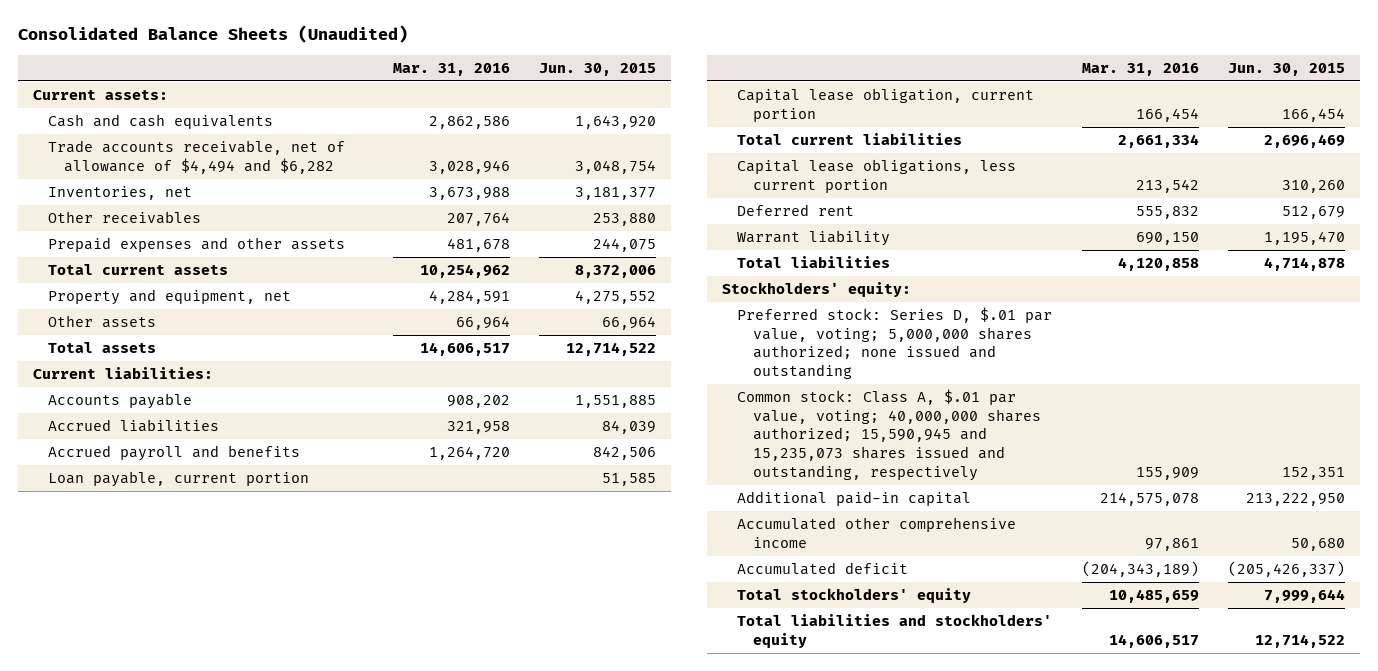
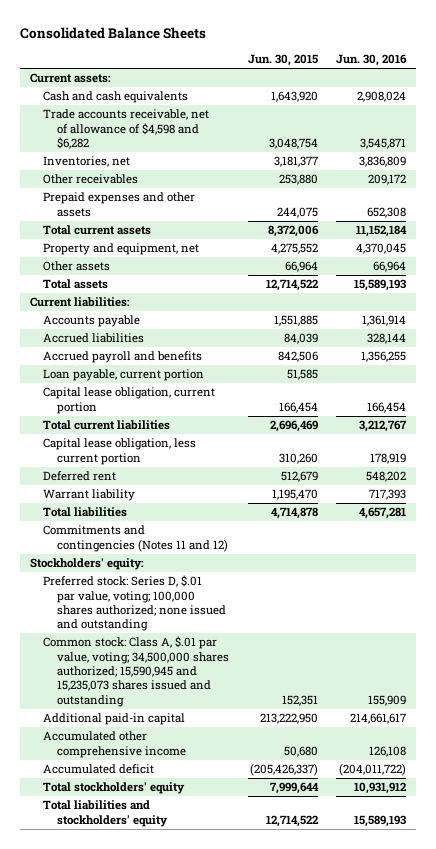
- Consolidated Balance Sheets (Unaudited)
+ Consolidated Balance Sheets
- | Mar. 31, 2016 | Jun. 30, 2015
+ | Jun. 30, 2015 | Jun. 30, 2016
- Trade accounts receivable, net of allowance of $4,494 and $6,282 | 3,028,946 | 3,048,754
+ Trade accounts receivable, net of allowance of $4,598 and $6,282 | 3,048,754 | 3,545,871
- Capital lease obligations, less current portion | 213,542 | 310,260
+ Capital lease obligation, less current portion | 310,260 | 178,919
+ Commitments and contingencies (Notes 11 and 12)
- Preferred stock: Series D, $.01 par value, voting; 5,000,000 shares authorized; none issued and outstanding
- Common stock: Class A, $.01 par value, voting; 40,000,000 shares authorized; 15,590,945 and 15,235,073 shares issued and outstanding, respectively | 155,909 | 152,351
+ Preferred stock: Series D, $.01 par value, voting; 100,000 shares authorized; none issued and outstanding
+ Common stock: Class A, $.01 par value, voting; 34,500,000 shares authorized; 15,590,945 and 15,235,073 shares issued and outstanding | 152,351 | 155,909

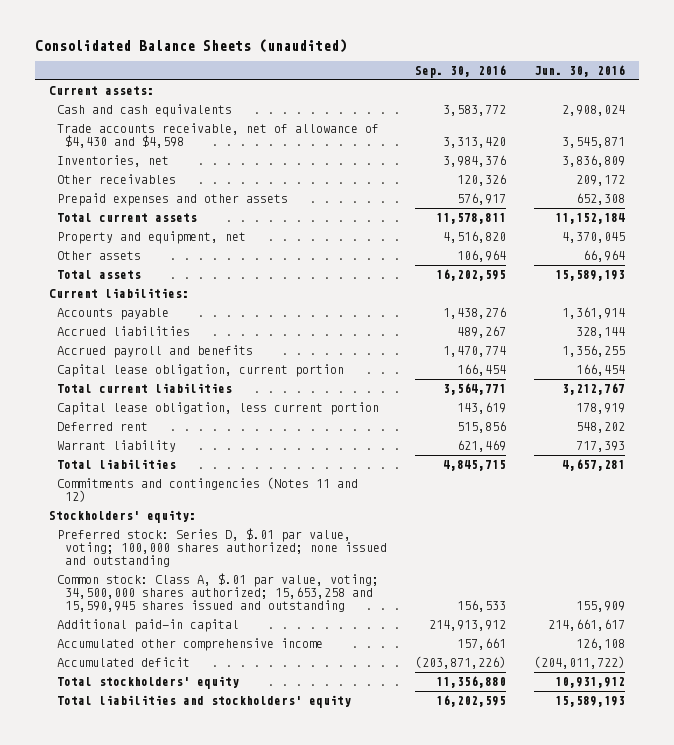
- Consolidated Balance Sheets
+ Consolidated Balance Sheets (unaudited)
- | Jun. 30, 2015 | Jun. 30, 2016
+ | Sep. 30, 2016 | Jun. 30, 2016
- Trade accounts receivable, net of allowance of $4,598 and $6,282 | 3,048,754 | 3,545,871
+ Trade accounts receivable, net of allowance of $4,430 and $4,598 | 3,313,420 | 3,545,871
- Loan payable, current portion | 51,585 |
- Common stock: Class A, $.01 par value, voting; 34,500,000 shares authorized; 15,590,945 and 15,235,073 shares issued and outstanding | 152,351 | 155,909
+ Common stock: Class A, $.01 par value, voting; 34,500,000 shares authorized; 15,653,258 and 15,590,945 shares issued and outstanding | 156,533 | 155,909

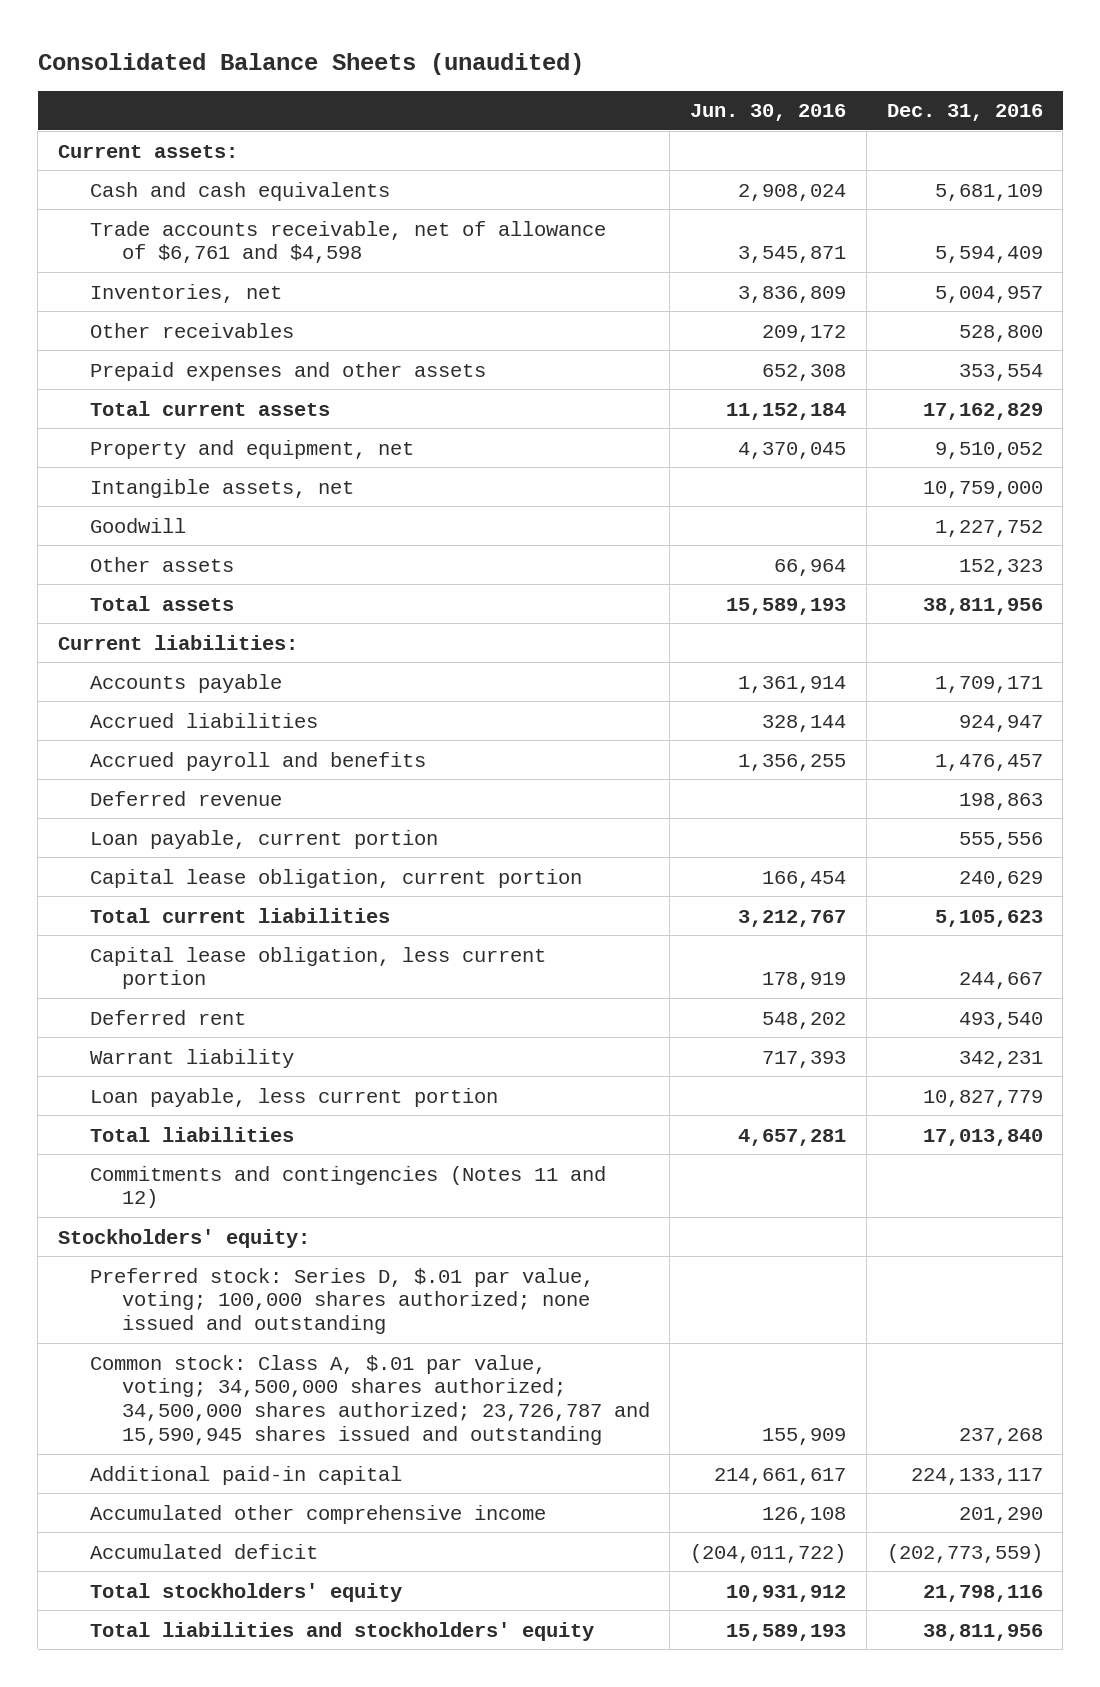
- | Sep. 30, 2016 | Jun. 30, 2016
+ | Jun. 30, 2016 | Dec. 31, 2016
- Trade accounts receivable, net of allowance of $4,430 and $4,598 | 3,313,420 | 3,545,871
+ Trade accounts receivable, net of allowance of $6,761 and $4,598 | 3,545,871 | 5,594,409
+ Intangible assets, net | | 10,759,000
+ Goodwill | | 1,227,752
+ Deferred revenue | | 198,863
+ Loan payable, current portion | | 555,556
+ Loan payable, less current portion | | 10,827,779
- Common stock: Class A, $.01 par value, voting; 34,500,000 shares authorized; 15,653,258 and 15,590,945 shares issued and outstanding | 156,533 | 155,909
+ Common stock: Class A, $.01 par value, voting; 34,500,000 shares authorized; 34,500,000 shares authorized; 23,726,787 and 15,590,945 shares issued and outstanding | 155,909 | 237,268

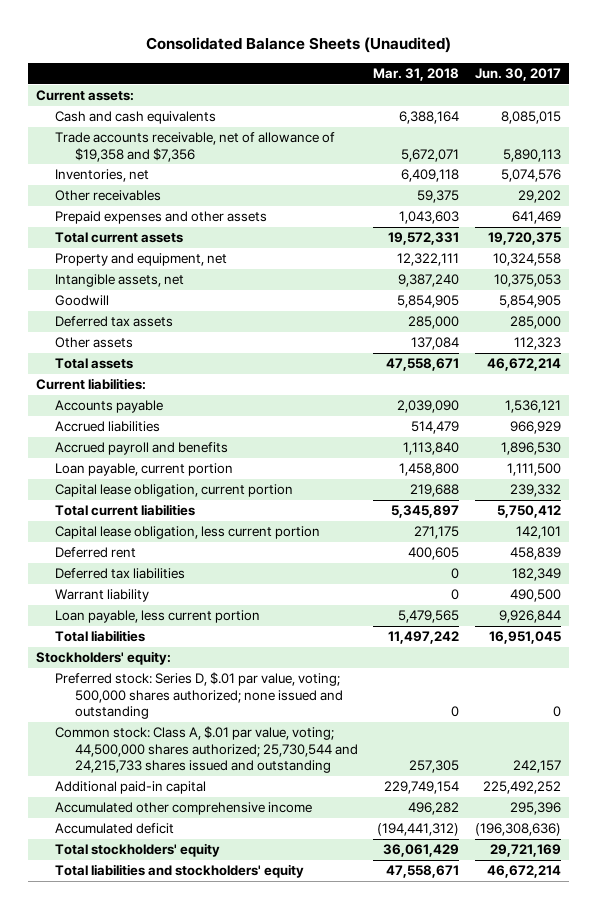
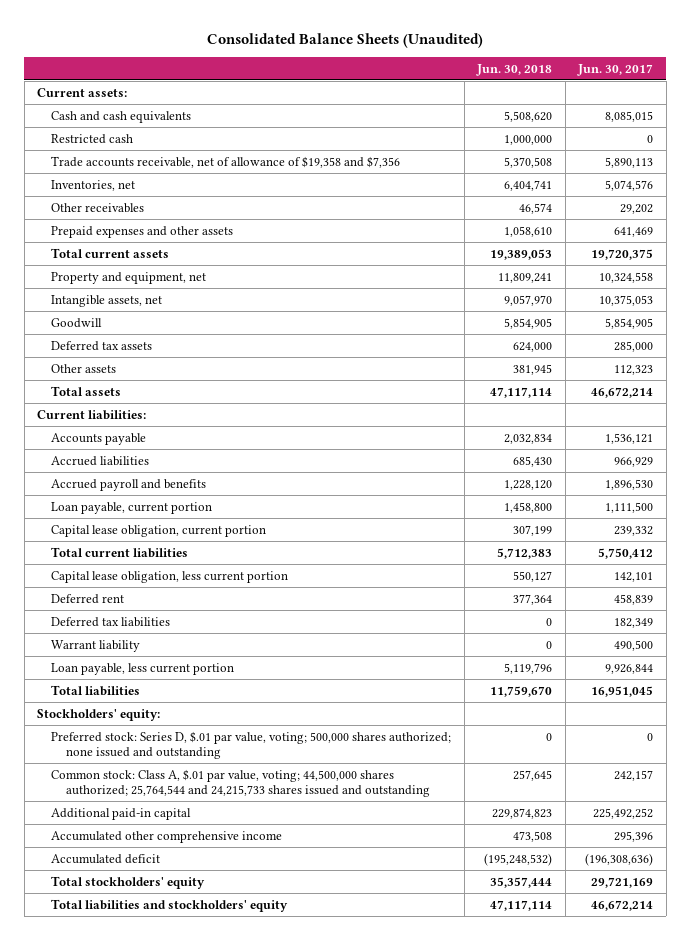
- | Mar. 31, 2018 | Jun. 30, 2017
+ | Jun. 30, 2018 | Jun. 30, 2017
+ Restricted cash | 1,000,000 | 0
- Common stock: Class A, $.01 par value, voting; 44,500,000 shares authorized; 25,730,544 and 24,215,733 shares issued and outstanding | 257,305 | 242,157
+ Common stock: Class A, $.01 par value, voting; 44,500,000 shares authorized; 25,764,544 and 24,215,733 shares issued and outstanding | 257,645 | 242,157

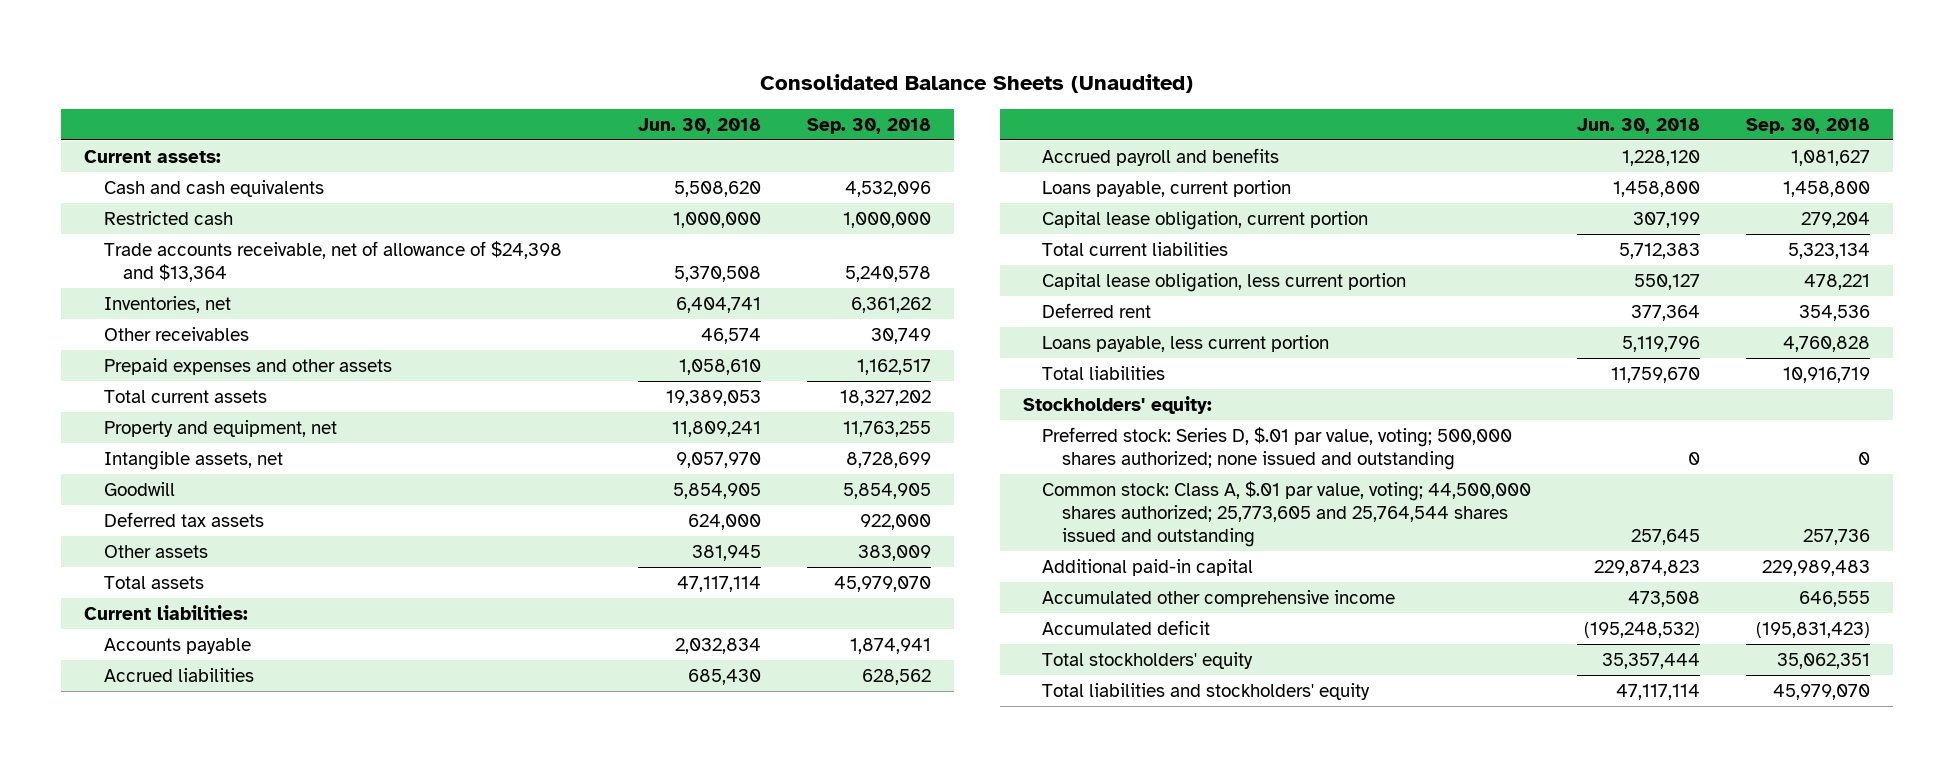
- | Jun. 30, 2018 | Jun. 30, 2017
+ | Jun. 30, 2018 | Sep. 30, 2018
- Trade accounts receivable, net of allowance of $19,358 and $7,356 | 5,370,508 | 5,890,113
+ Trade accounts receivable, net of allowance of $24,398 and $13,364 | 5,370,508 | 5,240,578
- Loan payable, current portion | 1,458,800 | 1,111,500
+ Loans payable, current portion | 1,458,800 | 1,458,800
- Deferred tax liabilities | 0 | 182,349
- Warrant liability | 0 | 490,500
- Loan payable, less current portion | 5,119,796 | 9,926,844
+ Loans payable, less current portion | 5,119,796 | 4,760,828
- Common stock: Class A, $.01 par value, voting; 44,500,000 shares authorized; 25,764,544 and 24,215,733 shares issued and outstanding | 257,645 | 242,157
+ Common stock: Class A, $.01 par value, voting; 44,500,000 shares authorized; 25,773,605 and 25,764,544 shares issued and outstanding | 257,645 | 257,736

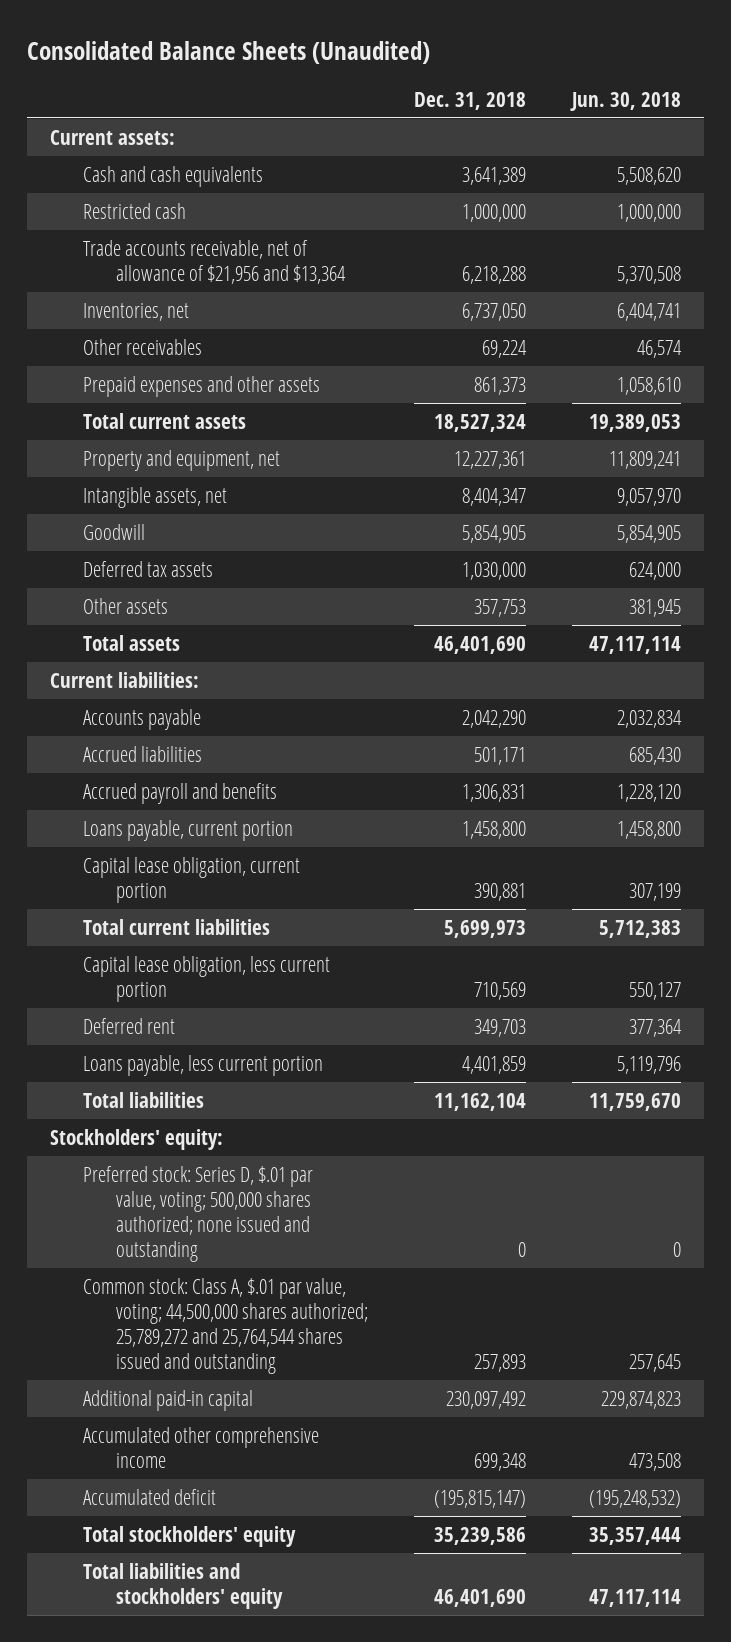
- | Jun. 30, 2018 | Sep. 30, 2018
+ | Dec. 31, 2018 | Jun. 30, 2018
- Trade accounts receivable, net of allowance of $24,398 and $13,364 | 5,370,508 | 5,240,578
+ Trade accounts receivable, net of allowance of $21,956 and $13,364 | 6,218,288 | 5,370,508
- Common stock: Class A, $.01 par value, voting; 44,500,000 shares authorized; 25,773,605 and 25,764,544 shares issued and outstanding | 257,645 | 257,736
+ Common stock: Class A, $.01 par value, voting; 44,500,000 shares authorized; 25,789,272 and 25,764,544 shares issued and outstanding | 257,893 | 257,645

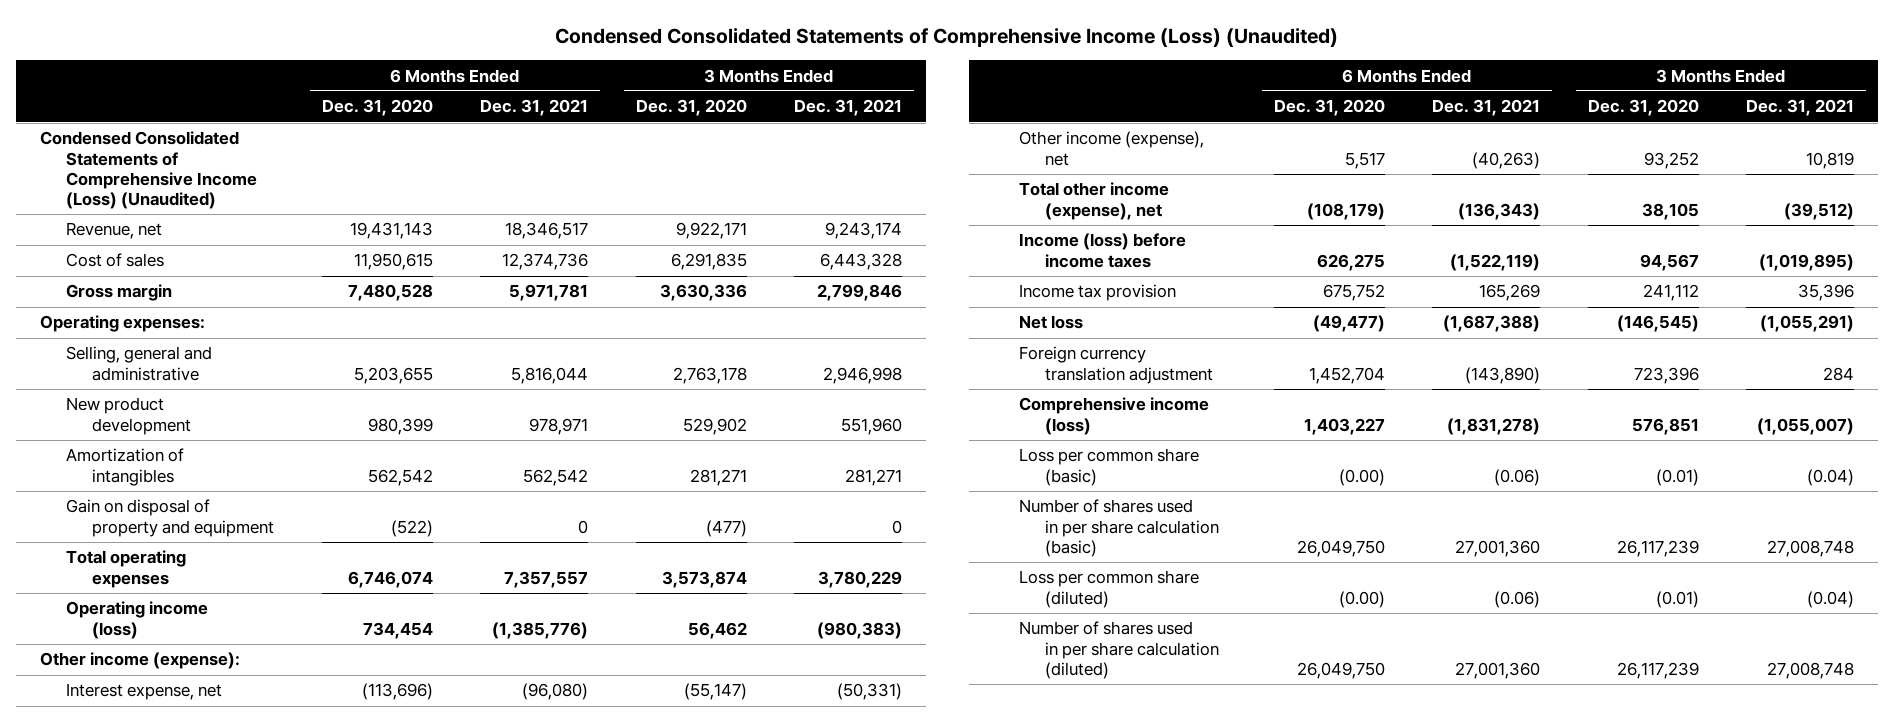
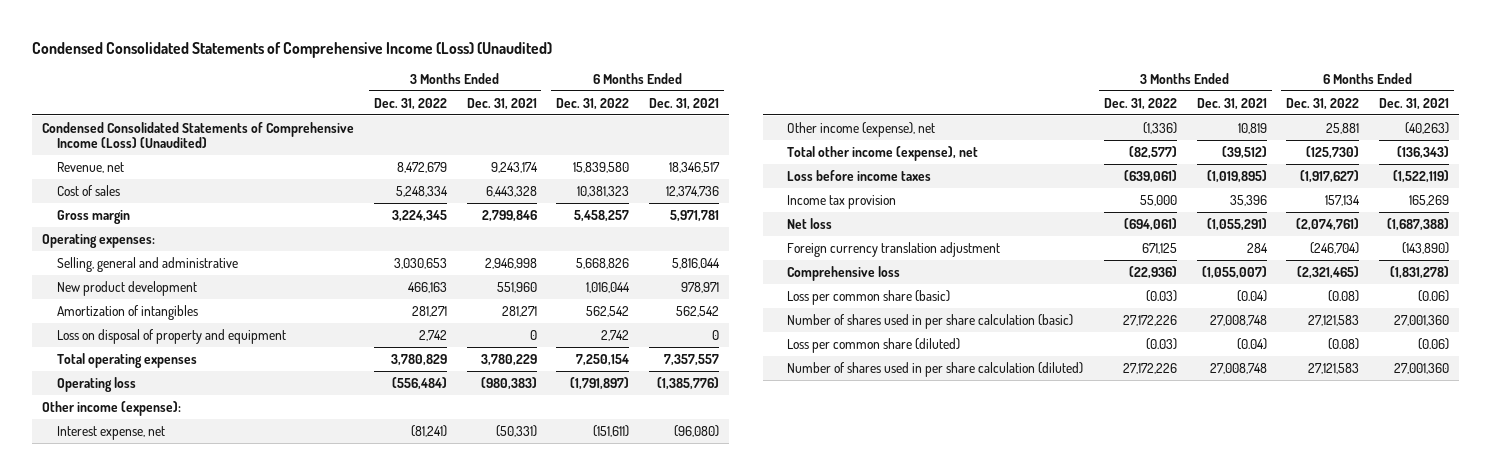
- | 6 Months Ended Dec. 31, 2020 | 6 Months Ended Dec. 31, 2021 | 3 Months Ended Dec. 31, 2020 | 3 Months Ended Dec. 31, 2021
+ | 3 Months Ended Dec. 31, 2022 | 3 Months Ended Dec. 31, 2021 | 6 Months Ended Dec. 31, 2022 | 6 Months Ended Dec. 31, 2021
- Gain on disposal of property and equipment | (522) | 0 | (477) | 0
+ Loss on disposal of property and equipment | 2,742 | 0 | 2,742 | 0
- Operating income (loss) | 734,454 | (1,385,776) | 56,462 | (980,383)
+ Operating loss | (556,484) | (980,383) | (1,791,897) | (1,385,776)
- Income (loss) before income taxes | 626,275 | (1,522,119) | 94,567 | (1,019,895)
+ Loss before income taxes | (639,061) | (1,019,895) | (1,917,627) | (1,522,119)
- Comprehensive income (loss) | 1,403,227 | (1,831,278) | 576,851 | (1,055,007)
+ Comprehensive loss | (22,936) | (1,055,007) | (2,321,465) | (1,831,278)

